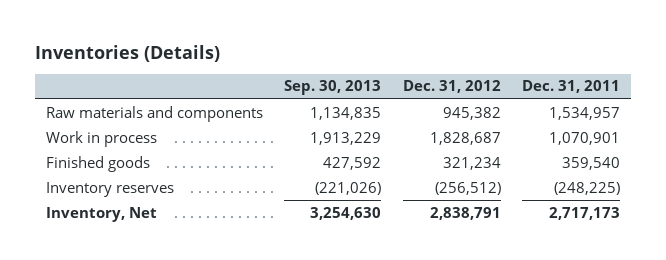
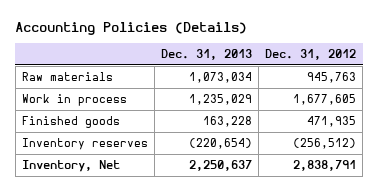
- Inventories (Details)
+ Accounting Policies (Details)
- | Sep. 30, 2013 | Dec. 31, 2012 | Dec. 31, 2011
+ | Dec. 31, 2013 | Dec. 31, 2012
- Raw materials and components | 1,134,835 | 945,382 | 1,534,957
- Work in process | 1,913,229 | 1,828,687 | 1,070,901
- Finished goods | 427,592 | 321,234 | 359,540
+ Raw materials | 1,073,034 | 945,763
+ Work in process | 1,235,029 | 1,677,605
+ Finished goods | 163,228 | 471,935

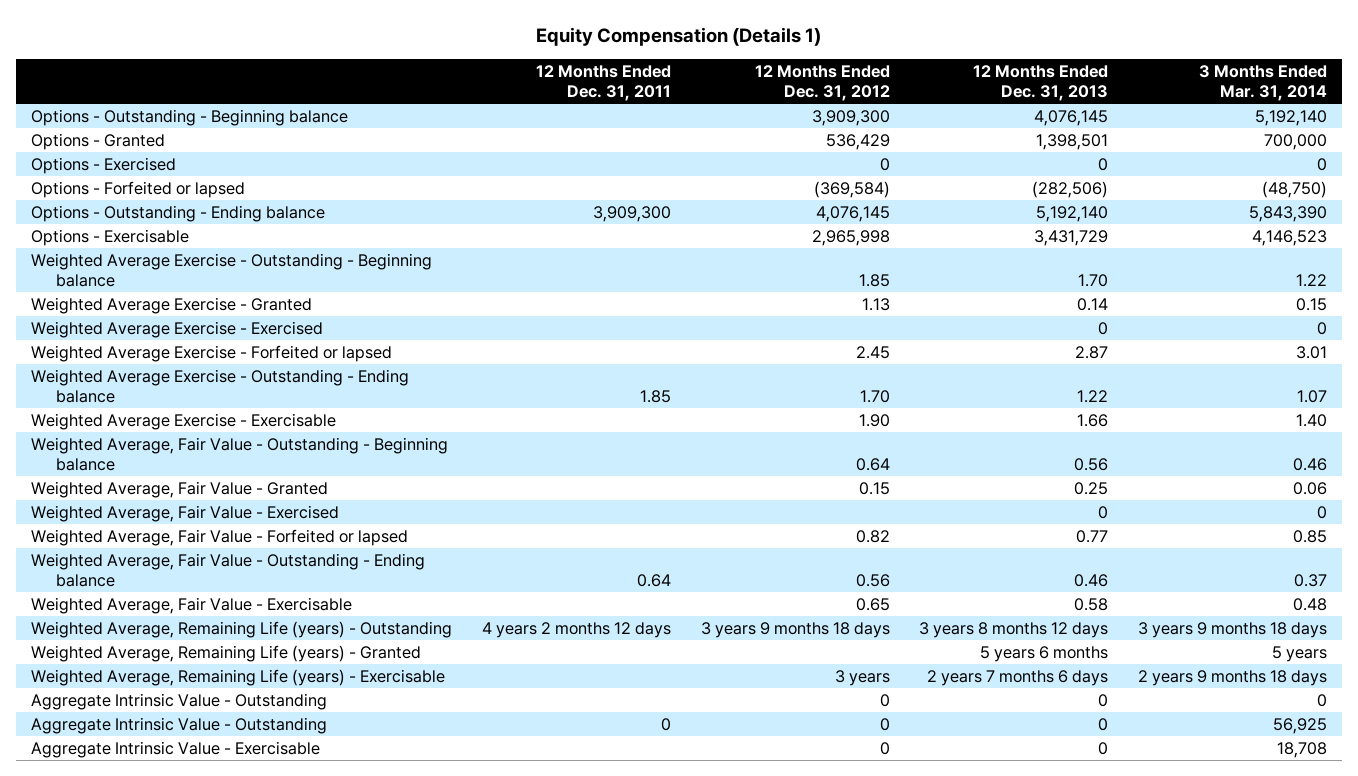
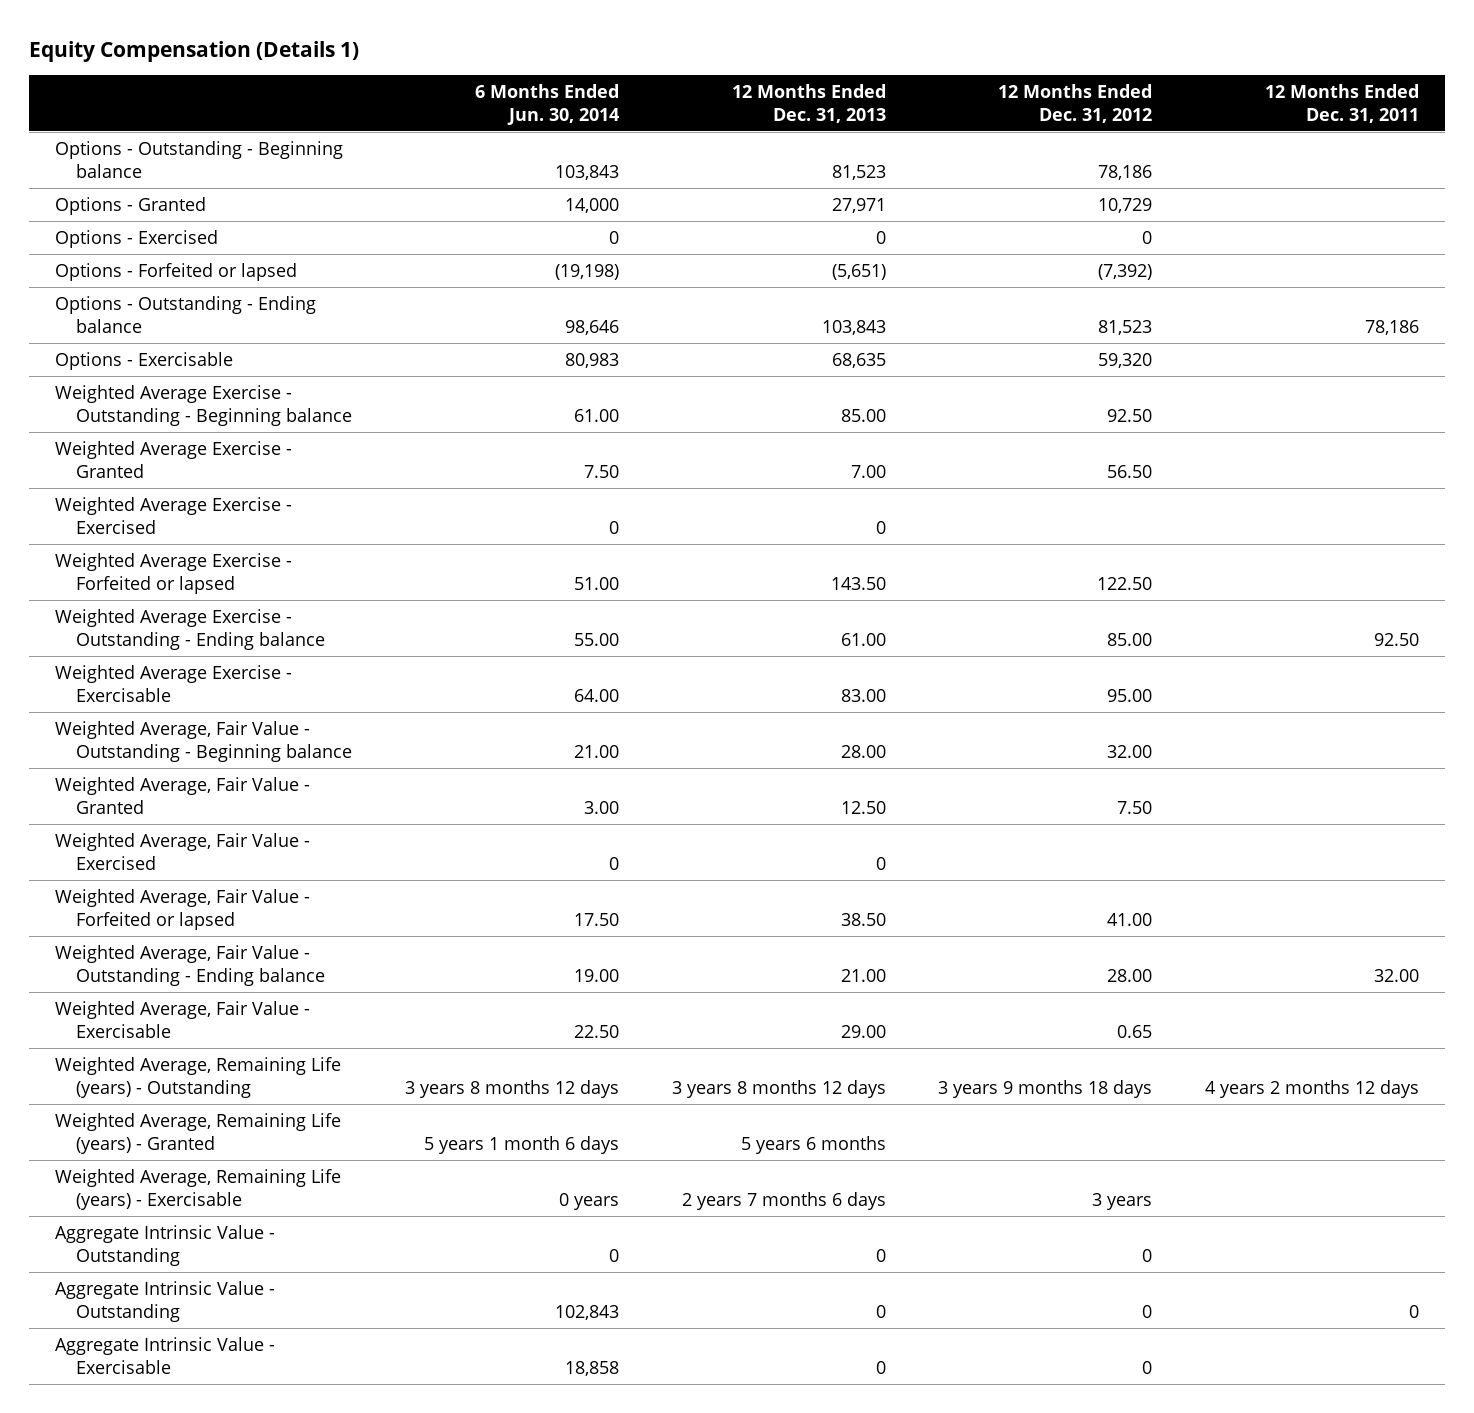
- | 12 Months Ended Dec. 31, 2011 | 12 Months Ended Dec. 31, 2012 | 12 Months Ended Dec. 31, 2013 | 3 Months Ended Mar. 31, 2014
+ | 6 Months Ended Jun. 30, 2014 | 12 Months Ended Dec. 31, 2013 | 12 Months Ended Dec. 31, 2012 | 12 Months Ended Dec. 31, 2011
- Options - Outstanding - Beginning balance | | 3,909,300 | 4,076,145 | 5,192,140
- Options - Granted | | 536,429 | 1,398,501 | 700,000
+ Options - Outstanding - Beginning balance | 103,843 | 81,523 | 78,186 |
+ Options - Granted | 14,000 | 27,971 | 10,729 |
- Options - Forfeited or lapsed | | (369,584) | (282,506) | (48,750)
- Options - Outstanding - Ending balance | 3,909,300 | 4,076,145 | 5,192,140 | 5,843,390
- Options - Exercisable | | 2,965,998 | 3,431,729 | 4,146,523
- Weighted Average Exercise - Outstanding - Beginning balance | | 1.85 | 1.70 | 1.22
- Weighted Average Exercise - Granted | | 1.13 | 0.14 | 0.15
+ Options - Forfeited or lapsed | (19,198) | (5,651) | (7,392) |
+ Options - Outstanding - Ending balance | 98,646 | 103,843 | 81,523 | 78,186
+ Options - Exercisable | 80,983 | 68,635 | 59,320 |
+ Weighted Average Exercise - Outstanding - Beginning balance | 61.00 | 85.00 | 92.50 |
+ Weighted Average Exercise - Granted | 7.50 | 7.00 | 56.50 |
- Weighted Average Exercise - Forfeited or lapsed | | 2.45 | 2.87 | 3.01
- Weighted Average Exercise - Outstanding - Ending balance | 1.85 | 1.70 | 1.22 | 1.07
- Weighted Average Exercise - Exercisable | | 1.90 | 1.66 | 1.40
- Weighted Average, Fair Value - Outstanding - Beginning balance | | 0.64 | 0.56 | 0.46
- Weighted Average, Fair Value - Granted | | 0.15 | 0.25 | 0.06
+ Weighted Average Exercise - Forfeited or lapsed | 51.00 | 143.50 | 122.50 |
+ Weighted Average Exercise - Outstanding - Ending balance | 55.00 | 61.00 | 85.00 | 92.50
+ Weighted Average Exercise - Exercisable | 64.00 | 83.00 | 95.00 |
+ Weighted Average, Fair Value - Outstanding - Beginning balance | 21.00 | 28.00 | 32.00 |
+ Weighted Average, Fair Value - Granted | 3.00 | 12.50 | 7.50 |
- Weighted Average, Fair Value - Forfeited or lapsed | | 0.82 | 0.77 | 0.85
- Weighted Average, Fair Value - Outstanding - Ending balance | 0.64 | 0.56 | 0.46 | 0.37
- Weighted Average, Fair Value - Exercisable | | 0.65 | 0.58 | 0.48
+ Weighted Average, Fair Value - Forfeited or lapsed | 17.50 | 38.50 | 41.00 |
+ Weighted Average, Fair Value - Outstanding - Ending balance | 19.00 | 21.00 | 28.00 | 32.00
+ Weighted Average, Fair Value - Exercisable | 22.50 | 29.00 | 0.65 |

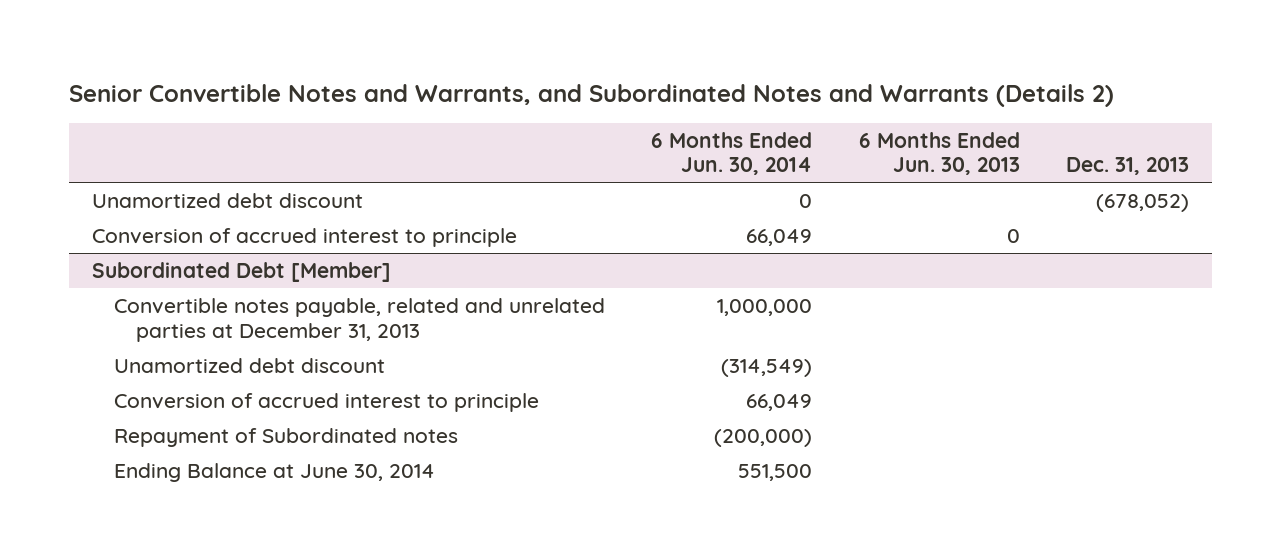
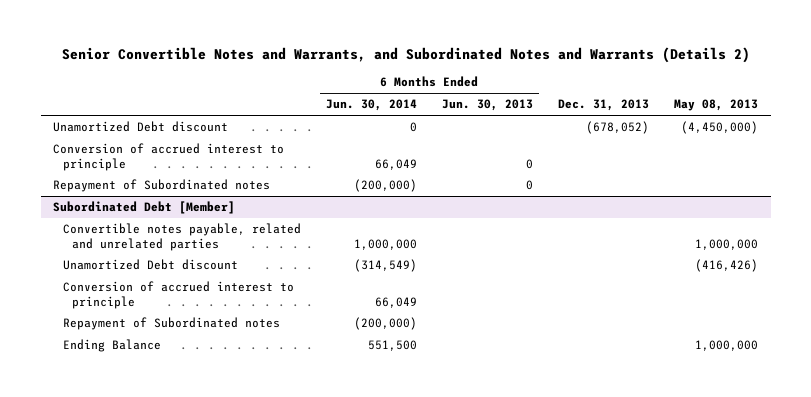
- | 6 Months Ended Jun. 30, 2014 | 6 Months Ended Jun. 30, 2013 | Dec. 31, 2013
+ | 6 Months Ended Jun. 30, 2014 | 6 Months Ended Jun. 30, 2013 | Dec. 31, 2013 | May 08, 2013
- Unamortized debt discount | 0 | | (678,052)
+ Unamortized Debt discount | 0 | | (678,052) | (4,450,000)
+ Repayment of Subordinated notes | (200,000) | 0 | |
@ Subordinated Debt [Member]
- Convertible notes payable, related and unrelated parties at December 31, 2013 | 1,000,000 | |
- Unamortized debt discount | (314,549) | |
+ Convertible notes payable, related and unrelated parties | 1,000,000 | | | 1,000,000
+ Unamortized Debt discount | (314,549) | | | (416,426)
- Ending Balance at June 30, 2014 | 551,500 | |
+ Ending Balance | 551,500 | | | 1,000,000

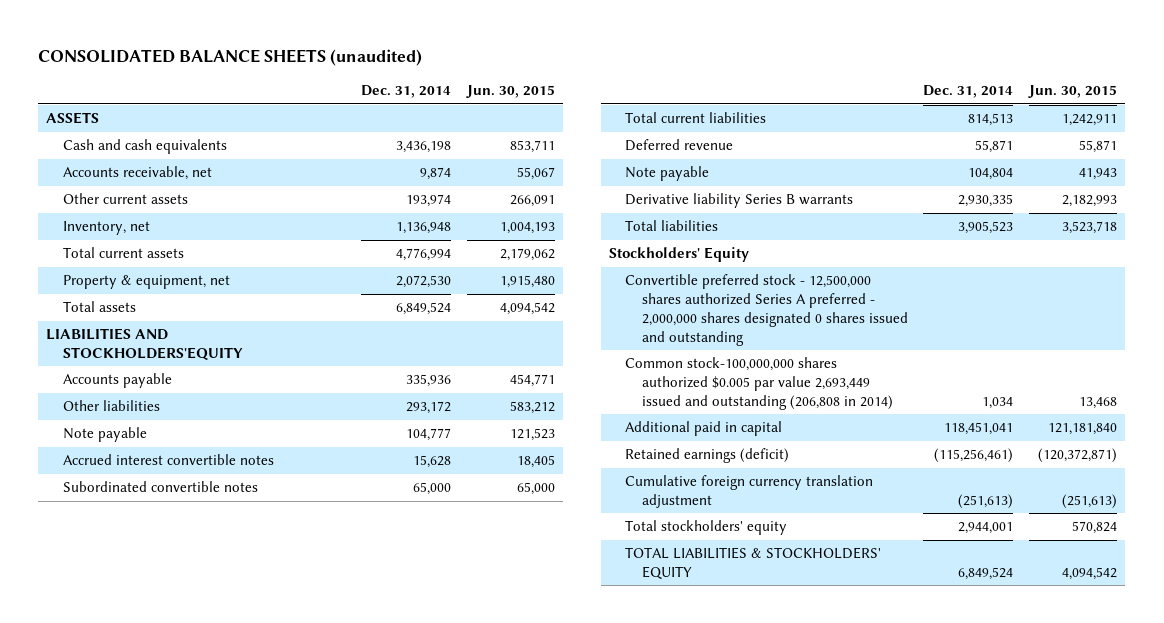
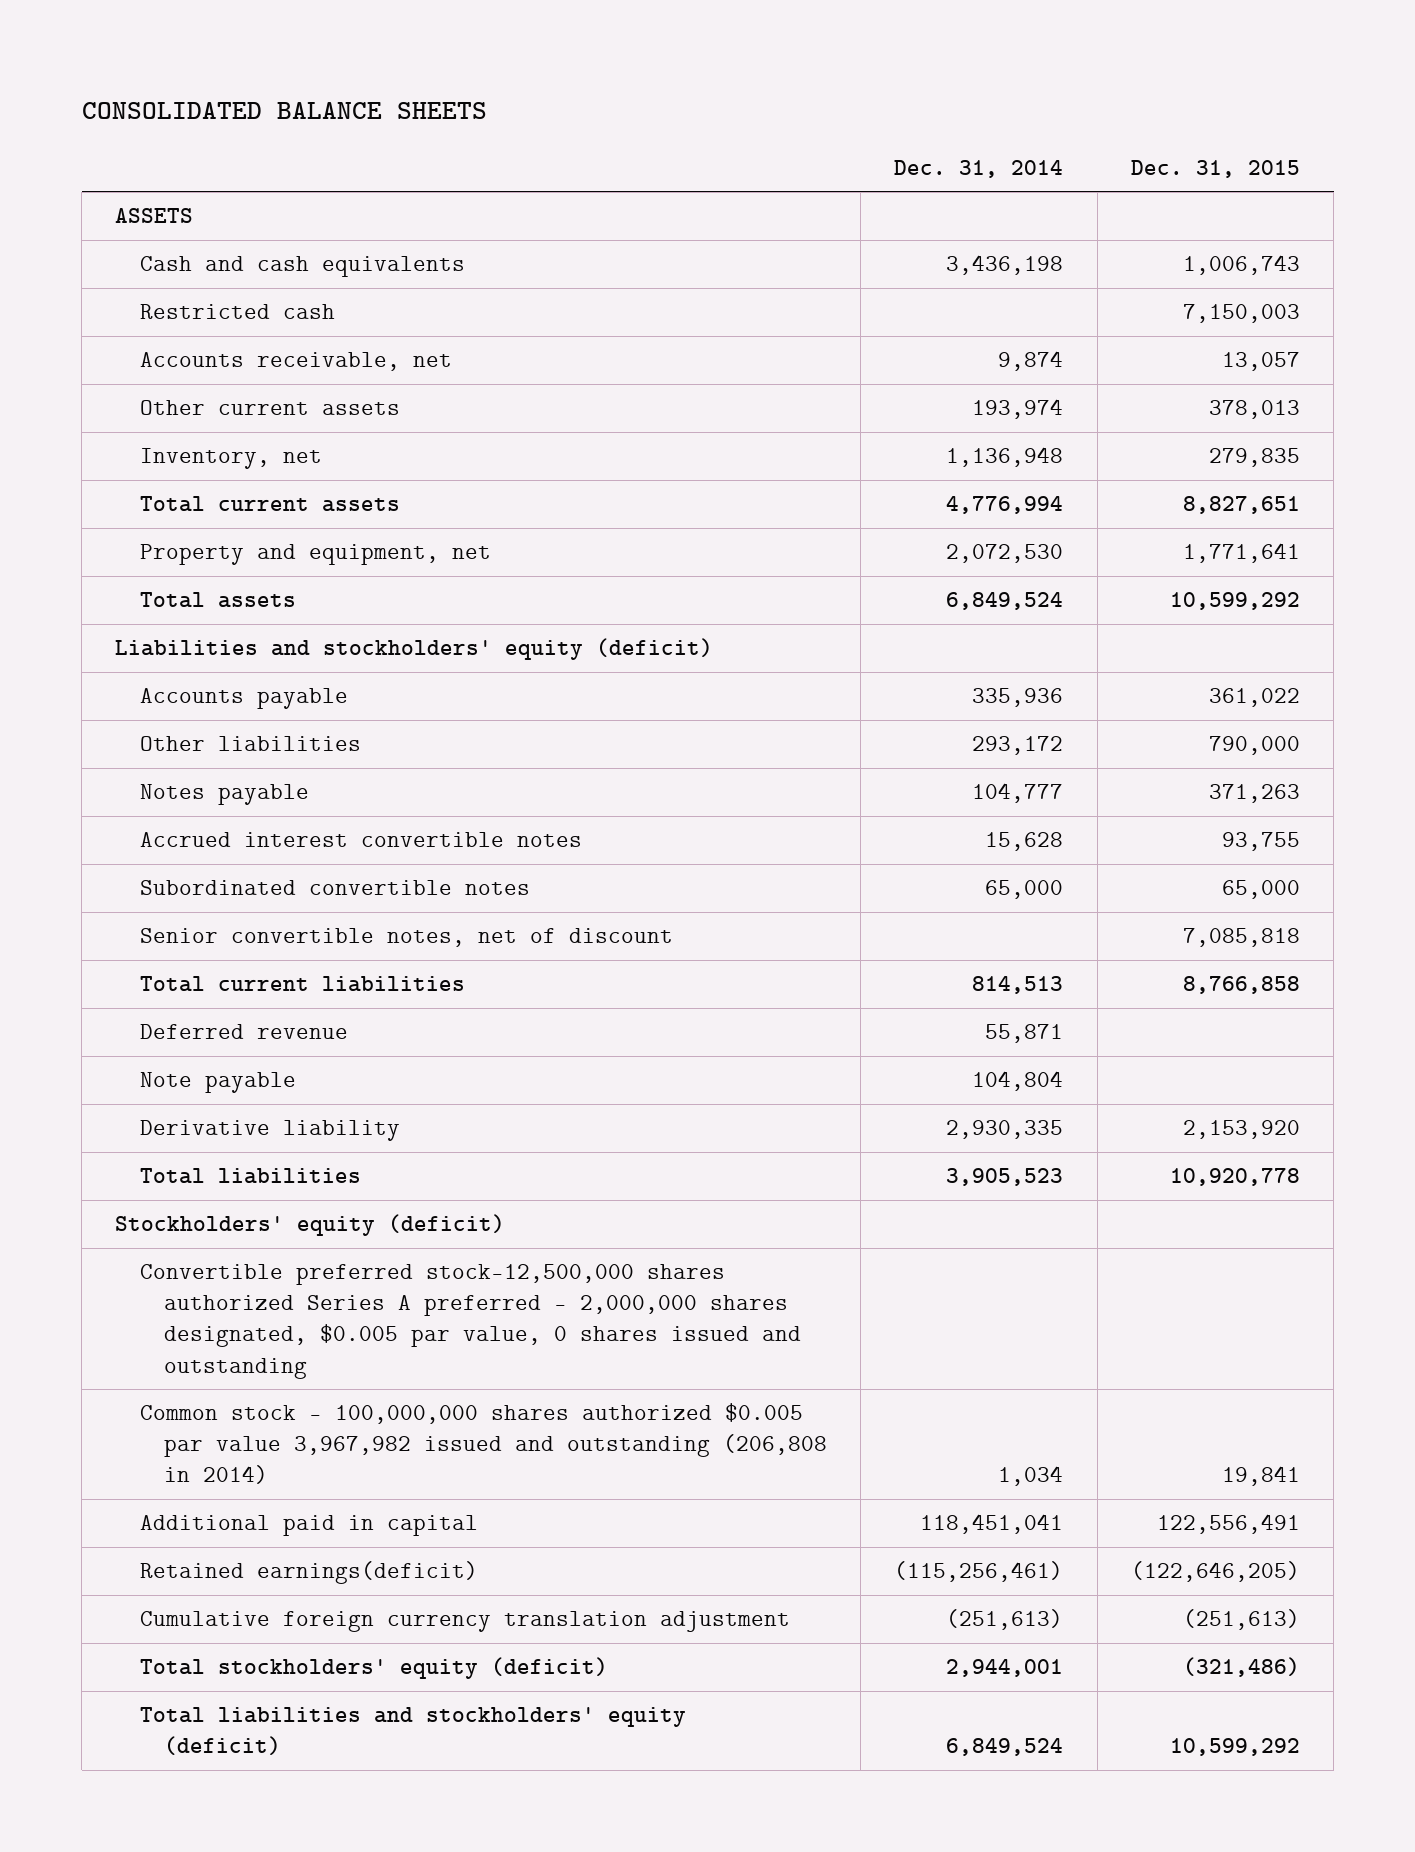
- CONSOLIDATED BALANCE SHEETS (unaudited)
+ CONSOLIDATED BALANCE SHEETS
- | Dec. 31, 2014 | Jun. 30, 2015
+ | Dec. 31, 2014 | Dec. 31, 2015
+ Restricted cash | | 7,150,003
- Property & equipment, net | 2,072,530 | 1,915,480
+ Property and equipment, net | 2,072,530 | 1,771,641
- LIABILITIES AND STOCKHOLDERS'EQUITY
+ Liabilities and stockholders' equity (deficit)
- Note payable | 104,777 | 121,523
+ Notes payable | 104,777 | 371,263
+ Senior convertible notes, net of discount | | 7,085,818
- Derivative liability Series B warrants | 2,930,335 | 2,182,993
+ Derivative liability | 2,930,335 | 2,153,920
- Stockholders' Equity
- Convertible preferred stock - 12,500,000 shares authorized Series A preferred - 2,000,000 shares designated 0 shares issued and outstanding
- Common stock-100,000,000 shares authorized $0.005 par value 2,693,449 issued and outstanding (206,808 in 2014) | 1,034 | 13,468
+ Stockholders' equity (deficit)
+ Convertible preferred stock-12,500,000 shares authorized Series A preferred - 2,000,000 shares designated, $0.005 par value, 0 shares issued and outstanding
+ Common stock - 100,000,000 shares authorized $0.005 par value 3,967,982 issued and outstanding (206,808 in 2014) | 1,034 | 19,841
- Retained earnings (deficit) | (115,256,461) | (120,372,871)
+ Retained earnings(deficit) | (115,256,461) | (122,646,205)
- Total stockholders' equity | 2,944,001 | 570,824
- TOTAL LIABILITIES & STOCKHOLDERS' EQUITY | 6,849,524 | 4,094,542
+ Total stockholders' equity (deficit) | 2,944,001 | (321,486)
+ Total liabilities and stockholders' equity (deficit) | 6,849,524 | 10,599,292

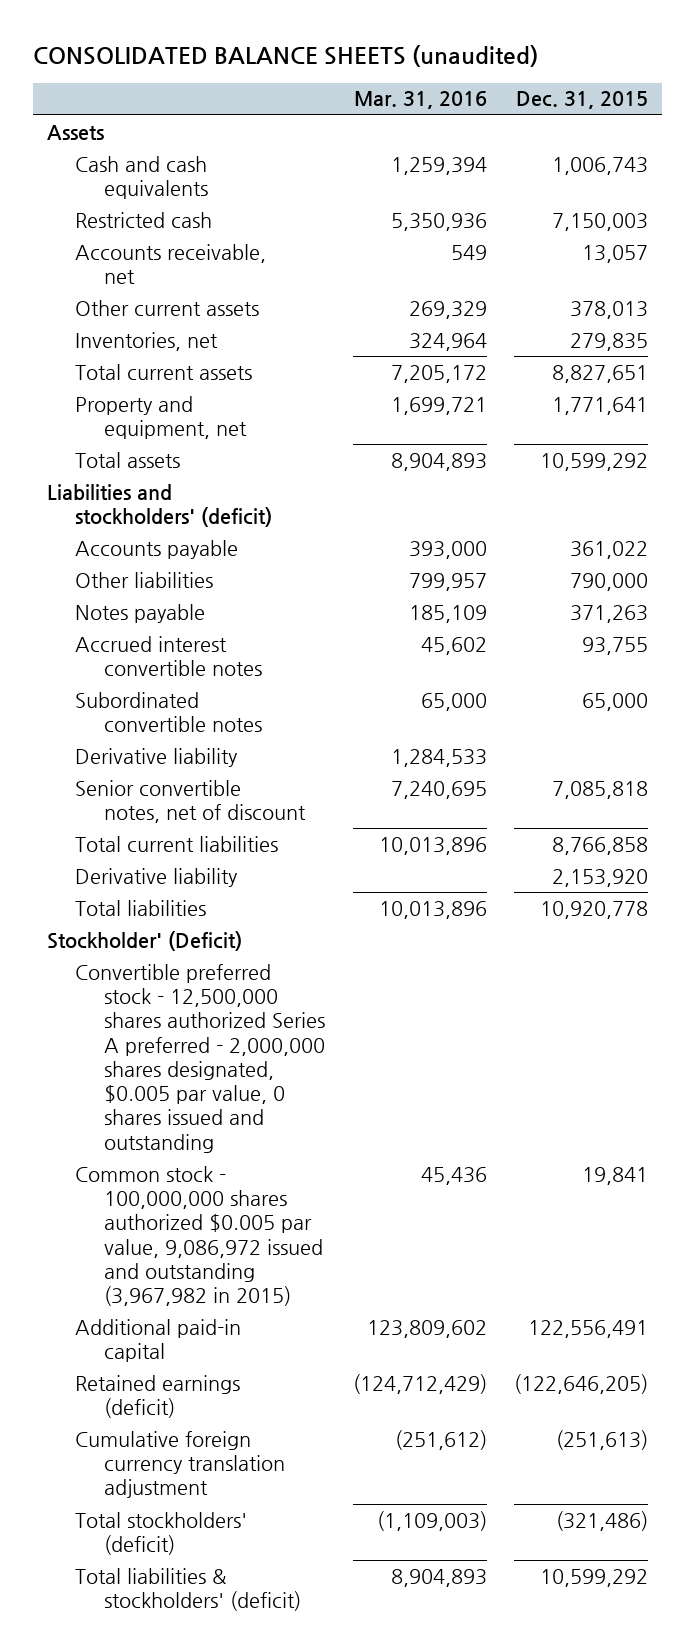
- CONSOLIDATED BALANCE SHEETS
+ CONSOLIDATED BALANCE SHEETS (unaudited)
- | Dec. 31, 2014 | Dec. 31, 2015
+ | Mar. 31, 2016 | Dec. 31, 2015
- ASSETS
+ Assets
- Inventory, net | 1,136,948 | 279,835
+ Inventories, net | 324,964 | 279,835
- Liabilities and stockholders' equity (deficit)
+ Liabilities and stockholders' (deficit)
+ Derivative liability | 1,284,533 |
- Deferred revenue | 55,871 |
- Note payable | 104,804 |
- Stockholders' equity (deficit)
- Convertible preferred stock-12,500,000 shares authorized Series A preferred - 2,000,000 shares designated, $0.005 par value, 0 shares issued and outstanding
- Common stock - 100,000,000 shares authorized $0.005 par value 3,967,982 issued and outstanding (206,808 in 2014) | 1,034 | 19,841
- Additional paid in capital | 118,451,041 | 122,556,491
- Retained earnings(deficit) | (115,256,461) | (122,646,205)
+ Stockholder' (Deficit)
+ Convertible preferred stock - 12,500,000 shares authorized Series A preferred - 2,000,000 shares designated, $0.005 par value, 0 shares issued and outstanding
+ Common stock - 100,000,000 shares authorized $0.005 par value, 9,086,972 issued and outstanding (3,967,982 in 2015) | 45,436 | 19,841
+ Additional paid-in capital | 123,809,602 | 122,556,491
+ Retained earnings (deficit) | (124,712,429) | (122,646,205)
- Total stockholders' equity (deficit) | 2,944,001 | (321,486)
- Total liabilities and stockholders' equity (deficit) | 6,849,524 | 10,599,292
+ Total stockholders' (deficit) | (1,109,003) | (321,486)
+ Total liabilities & stockholders' (deficit) | 8,904,893 | 10,599,292

